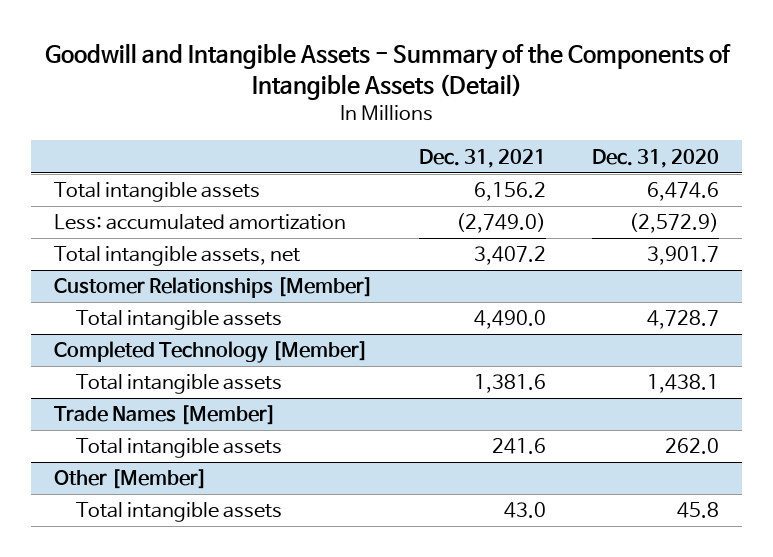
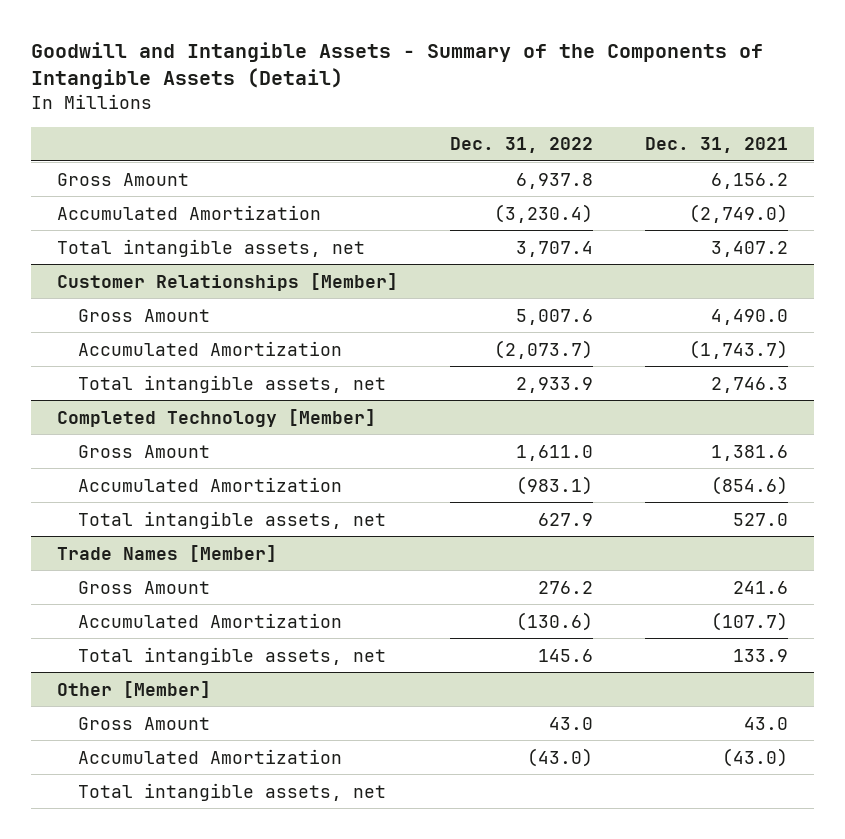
- | Dec. 31, 2021 | Dec. 31, 2020
+ | Dec. 31, 2022 | Dec. 31, 2021
- Total intangible assets | 6,156.2 | 6,474.6
- Less: accumulated amortization | (2,749.0) | (2,572.9)
+ Gross Amount | 6,937.8 | 6,156.2
+ Accumulated Amortization | (3,230.4) | (2,749.0)
@ Customer Relationships [Member]
- Total intangible assets | 4,490.0 | 4,728.7
+ Gross Amount | 5,007.6 | 4,490.0
+ Accumulated Amortization | (2,073.7) | (1,743.7)
+ Total intangible assets, net | 2,933.9 | 2,746.3
@ Completed Technology [Member]
- Total intangible assets | 1,381.6 | 1,438.1
+ Gross Amount | 1,611.0 | 1,381.6
+ Accumulated Amortization | (983.1) | (854.6)
+ Total intangible assets, net | 627.9 | 527.0
@ Trade Names [Member]
- Total intangible assets | 241.6 | 262.0
+ Gross Amount | 276.2 | 241.6
+ Accumulated Amortization | (130.6) | (107.7)
+ Total intangible assets, net | 145.6 | 133.9
@ Other [Member]
- Total intangible assets | 43.0 | 45.8
+ Gross Amount | 43.0 | 43.0
+ Accumulated Amortization | (43.0) | (43.0)
+ Total intangible assets, net

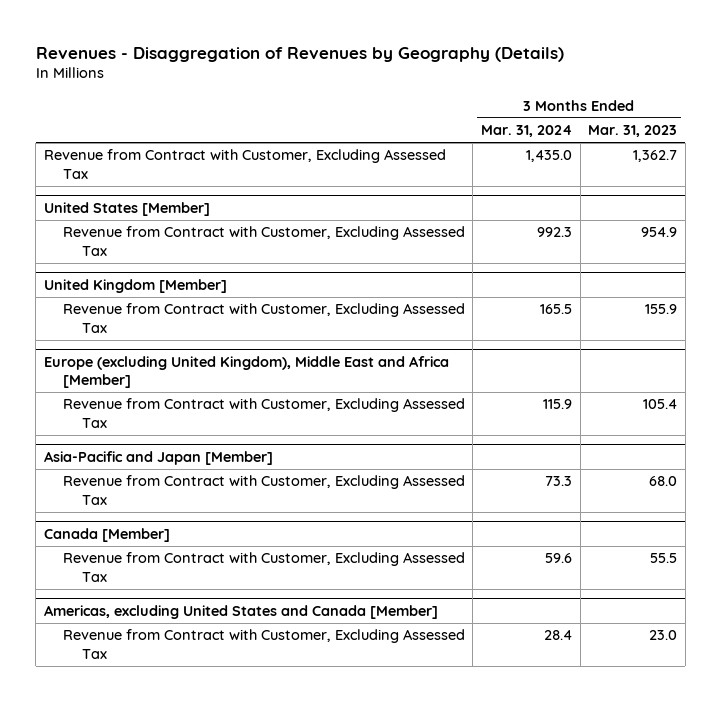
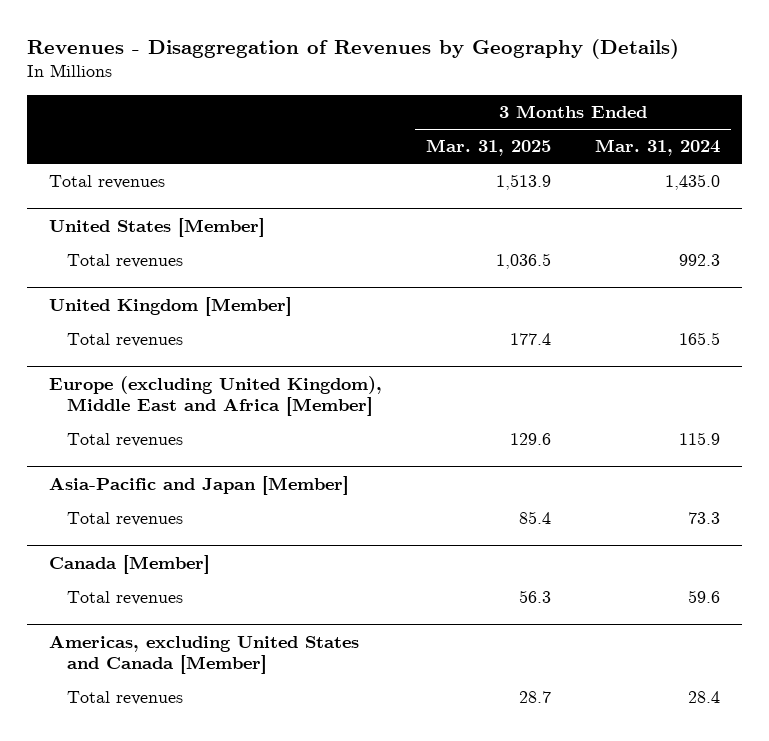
- | 3 Months Ended Mar. 31, 2024 | 3 Months Ended Mar. 31, 2023
+ | 3 Months Ended Mar. 31, 2025 | 3 Months Ended Mar. 31, 2024
- Revenue from Contract with Customer, Excluding Assessed Tax | 1,435.0 | 1,362.7
+ Total revenues | 1,513.9 | 1,435.0
@ United States [Member]
- Revenue from Contract with Customer, Excluding Assessed Tax | 992.3 | 954.9
+ Total revenues | 1,036.5 | 992.3
@ United Kingdom [Member]
- Revenue from Contract with Customer, Excluding Assessed Tax | 165.5 | 155.9
+ Total revenues | 177.4 | 165.5
@ Europe (excluding United Kingdom), Middle East and Africa [Member]
- Revenue from Contract with Customer, Excluding Assessed Tax | 115.9 | 105.4
+ Total revenues | 129.6 | 115.9
@ Asia-Pacific and Japan [Member]
- Revenue from Contract with Customer, Excluding Assessed Tax | 73.3 | 68.0
+ Total revenues | 85.4 | 73.3
@ Canada [Member]
- Revenue from Contract with Customer, Excluding Assessed Tax | 59.6 | 55.5
+ Total revenues | 56.3 | 59.6
@ Americas, excluding United States and Canada [Member]
- Revenue from Contract with Customer, Excluding Assessed Tax | 28.4 | 23.0
+ Total revenues | 28.7 | 28.4

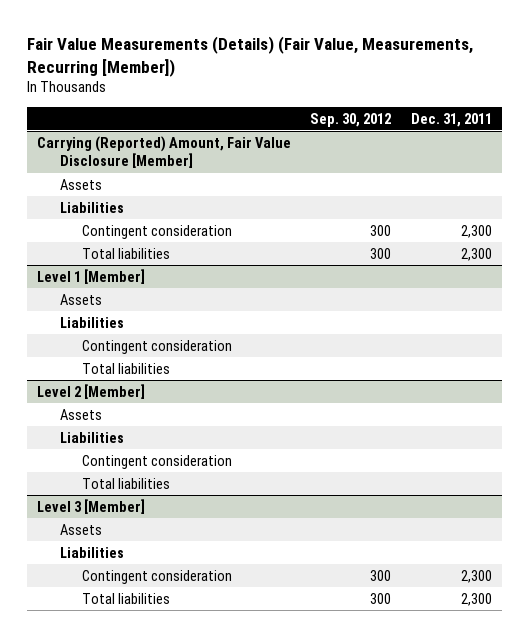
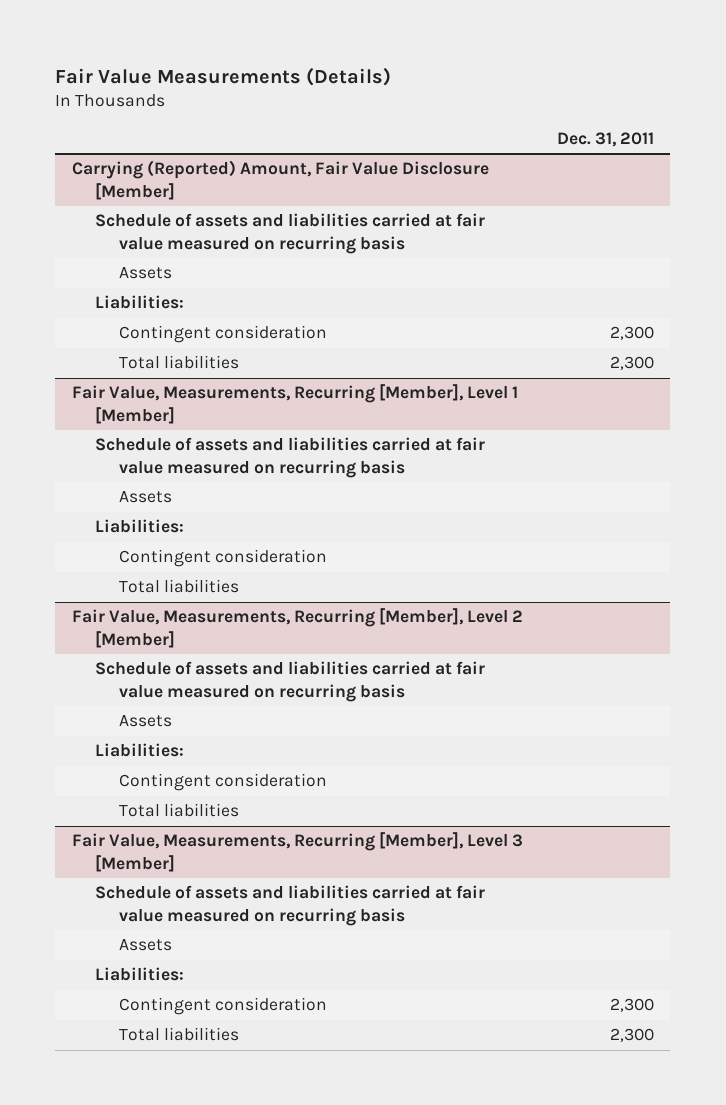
- Fair Value Measurements (Details) (Fair Value, Measurements, Recurring [Member])
+ Fair Value Measurements (Details)
- | Sep. 30, 2012 | Dec. 31, 2011
+ | Dec. 31, 2011
@ Carrying (Reported) Amount, Fair Value Disclosure [Member]
+ Schedule of assets and liabilities carried at fair value measured on recurring basis
- Liabilities
+ Liabilities:
- Level 1 [Member]
+ Fair Value, Measurements, Recurring [Member], Level 1 [Member]
+ Schedule of assets and liabilities carried at fair value measured on recurring basis
- Liabilities
+ Liabilities:
- Level 2 [Member]
+ Fair Value, Measurements, Recurring [Member], Level 2 [Member]
+ Schedule of assets and liabilities carried at fair value measured on recurring basis
- Liabilities
+ Liabilities:
- Level 3 [Member]
+ Fair Value, Measurements, Recurring [Member], Level 3 [Member]
+ Schedule of assets and liabilities carried at fair value measured on recurring basis
- Liabilities
+ Liabilities:

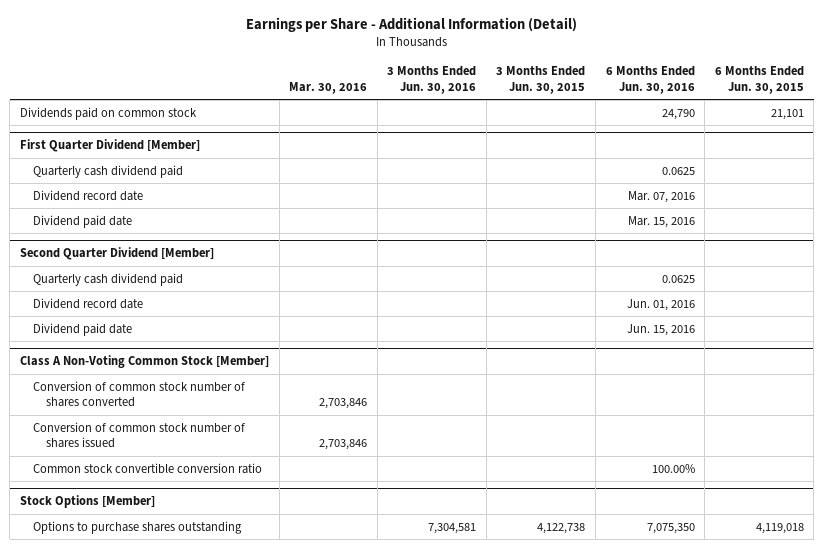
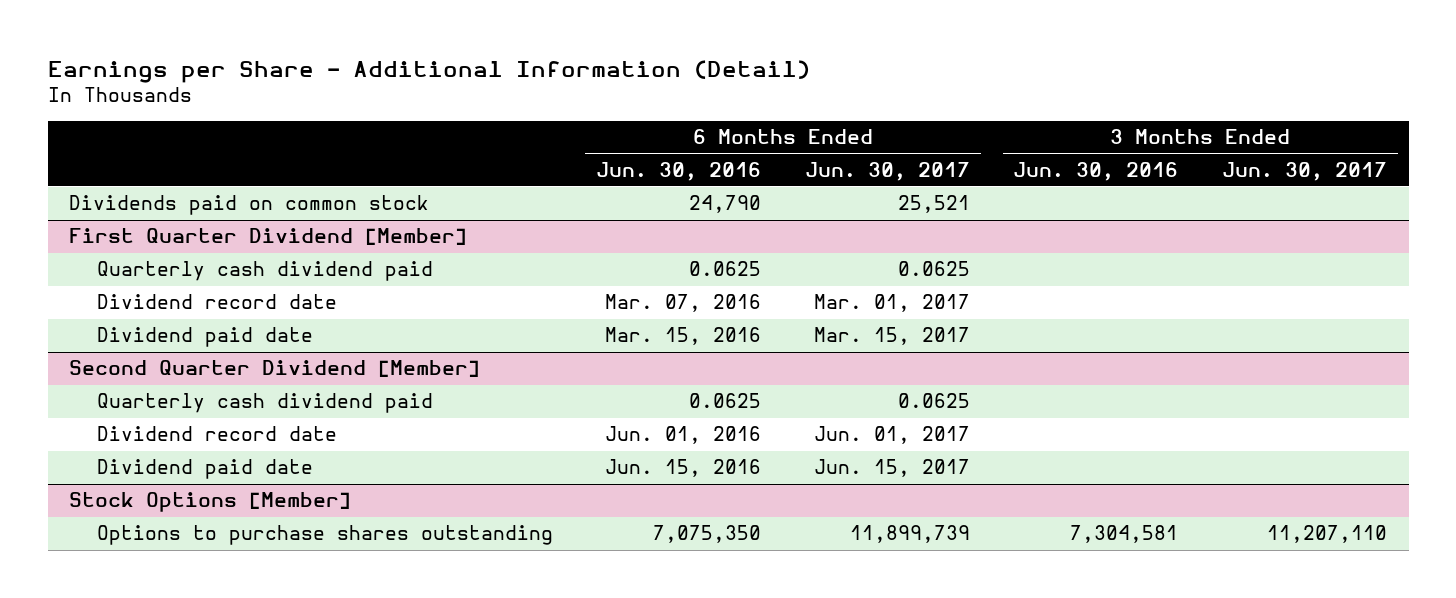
- | Mar. 30, 2016 | 3 Months Ended Jun. 30, 2016 | 3 Months Ended Jun. 30, 2015 | 6 Months Ended Jun. 30, 2016 | 6 Months Ended Jun. 30, 2015
+ | 6 Months Ended Jun. 30, 2016 | 6 Months Ended Jun. 30, 2017 | 3 Months Ended Jun. 30, 2016 | 3 Months Ended Jun. 30, 2017
- Class A Non-Voting Common Stock [Member]
- Conversion of common stock number of shares converted | 2,703,846 | | | |
- Conversion of common stock number of shares issued | 2,703,846 | | | |
- Common stock convertible conversion ratio | | | | 100.00% |

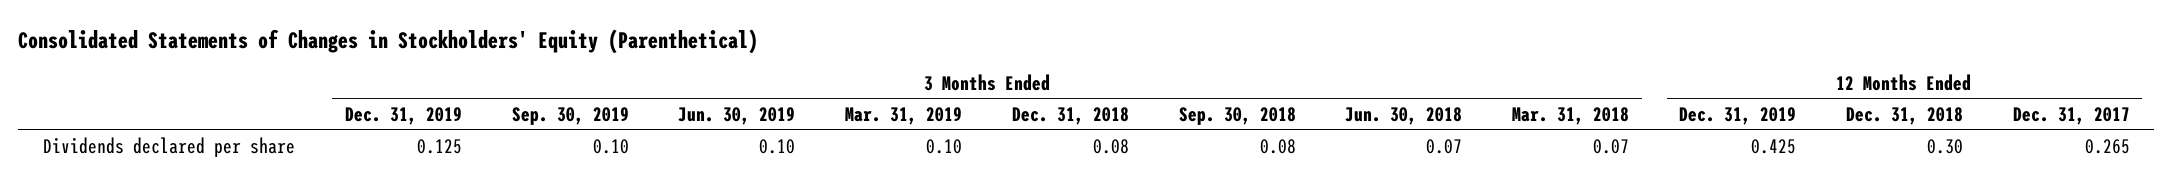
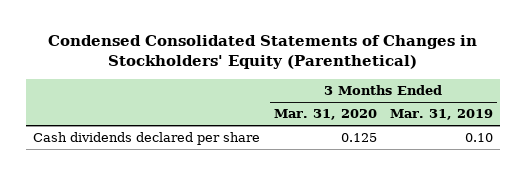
- Consolidated Statements of Changes in Stockholders' Equity (Parenthetical)
+ Condensed Consolidated Statements of Changes in Stockholders' Equity (Parenthetical)
- | 3 Months Ended Dec. 31, 2019 | 3 Months Ended Sep. 30, 2019 | 3 Months Ended Jun. 30, 2019 | 3 Months Ended Mar. 31, 2019 | 3 Months Ended Dec. 31, 2018 | 3 Months Ended Sep. 30, 2018 | 3 Months Ended Jun. 30, 2018 | 3 Months Ended Mar. 31, 2018 | 12 Months Ended Dec. 31, 2019 | 12 Months Ended Dec. 31, 2018 | 12 Months Ended Dec. 31, 2017
+ | 3 Months Ended Mar. 31, 2020 | 3 Months Ended Mar. 31, 2019
- Dividends declared per share | 0.125 | 0.10 | 0.10 | 0.10 | 0.08 | 0.08 | 0.07 | 0.07 | 0.425 | 0.30 | 0.265
+ Cash dividends declared per share | 0.125 | 0.10

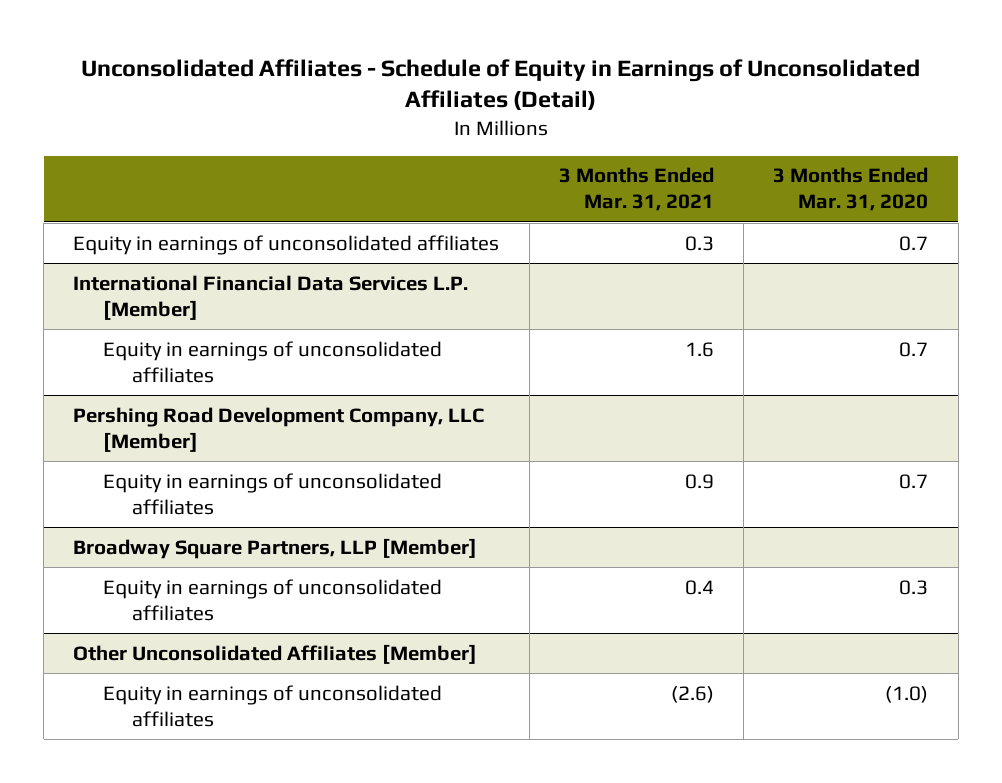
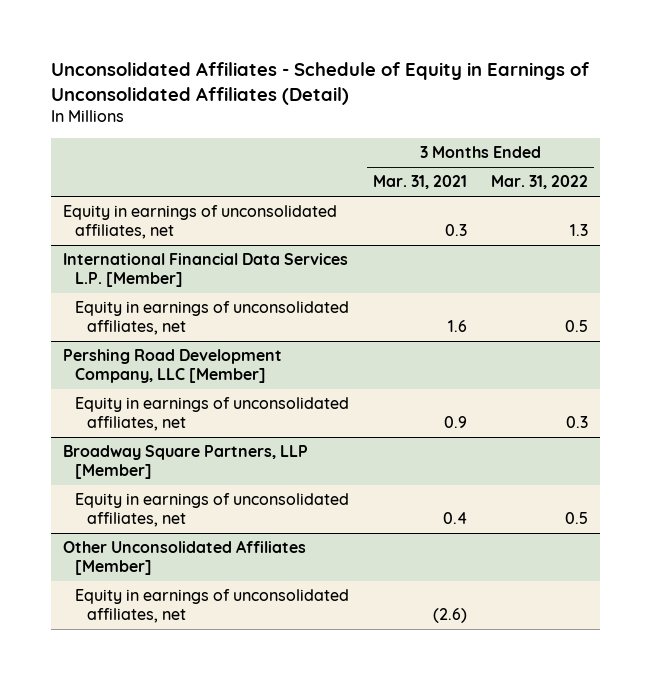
- | 3 Months Ended Mar. 31, 2021 | 3 Months Ended Mar. 31, 2020
+ | 3 Months Ended Mar. 31, 2021 | 3 Months Ended Mar. 31, 2022
- Equity in earnings of unconsolidated affiliates | 0.3 | 0.7
+ Equity in earnings of unconsolidated affiliates, net | 0.3 | 1.3
@ International Financial Data Services L.P. [Member]
- Equity in earnings of unconsolidated affiliates | 1.6 | 0.7
+ Equity in earnings of unconsolidated affiliates, net | 1.6 | 0.5
@ Pershing Road Development Company, LLC [Member]
- Equity in earnings of unconsolidated affiliates | 0.9 | 0.7
+ Equity in earnings of unconsolidated affiliates, net | 0.9 | 0.3
@ Broadway Square Partners, LLP [Member]
- Equity in earnings of unconsolidated affiliates | 0.4 | 0.3
+ Equity in earnings of unconsolidated affiliates, net | 0.4 | 0.5
@ Other Unconsolidated Affiliates [Member]
- Equity in earnings of unconsolidated affiliates | (2.6) | (1.0)
+ Equity in earnings of unconsolidated affiliates, net | (2.6) |

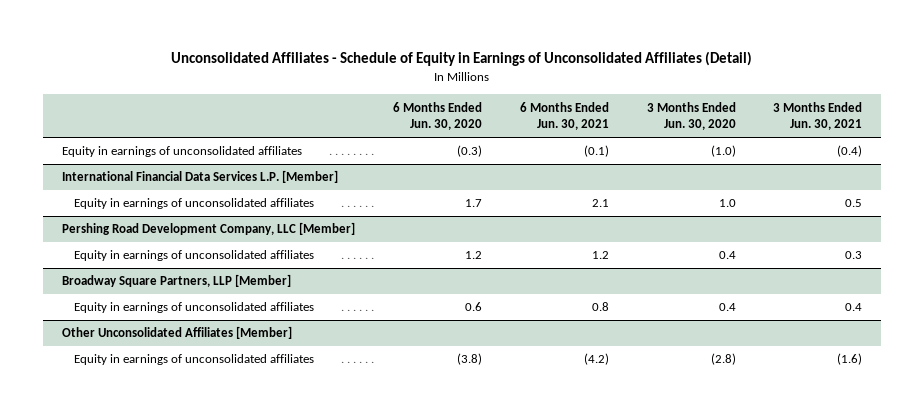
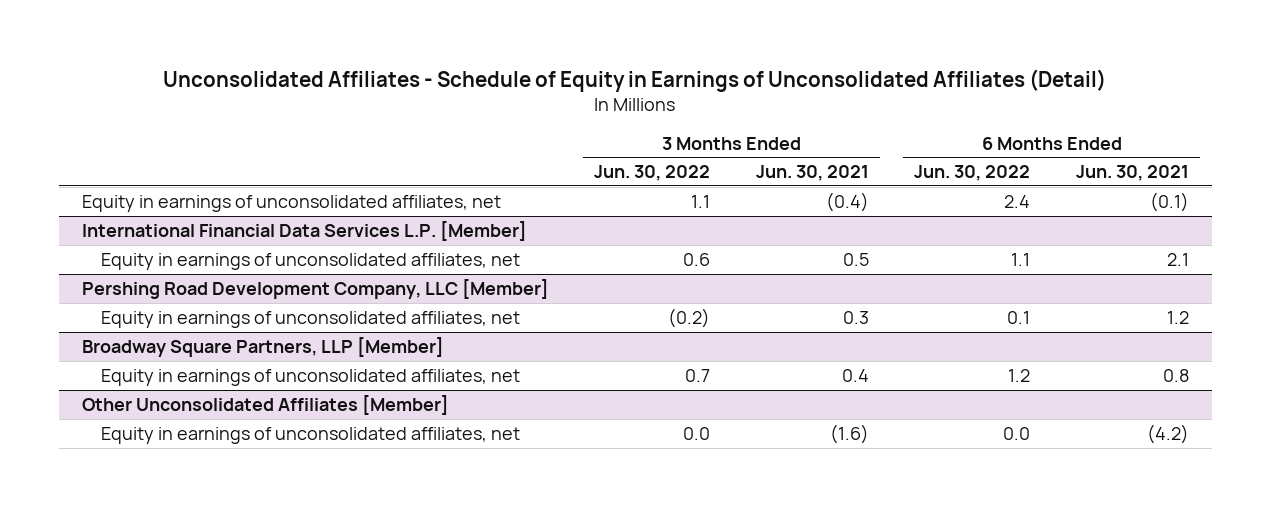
- | 6 Months Ended Jun. 30, 2020 | 6 Months Ended Jun. 30, 2021 | 3 Months Ended Jun. 30, 2020 | 3 Months Ended Jun. 30, 2021
+ | 3 Months Ended Jun. 30, 2022 | 3 Months Ended Jun. 30, 2021 | 6 Months Ended Jun. 30, 2022 | 6 Months Ended Jun. 30, 2021
- Equity in earnings of unconsolidated affiliates | (0.3) | (0.1) | (1.0) | (0.4)
+ Equity in earnings of unconsolidated affiliates, net | 1.1 | (0.4) | 2.4 | (0.1)
@ International Financial Data Services L.P. [Member]
- Equity in earnings of unconsolidated affiliates | 1.7 | 2.1 | 1.0 | 0.5
+ Equity in earnings of unconsolidated affiliates, net | 0.6 | 0.5 | 1.1 | 2.1
@ Pershing Road Development Company, LLC [Member]
- Equity in earnings of unconsolidated affiliates | 1.2 | 1.2 | 0.4 | 0.3
+ Equity in earnings of unconsolidated affiliates, net | (0.2) | 0.3 | 0.1 | 1.2
@ Broadway Square Partners, LLP [Member]
- Equity in earnings of unconsolidated affiliates | 0.6 | 0.8 | 0.4 | 0.4
+ Equity in earnings of unconsolidated affiliates, net | 0.7 | 0.4 | 1.2 | 0.8
@ Other Unconsolidated Affiliates [Member]
- Equity in earnings of unconsolidated affiliates | (3.8) | (4.2) | (2.8) | (1.6)
+ Equity in earnings of unconsolidated affiliates, net | 0.0 | (1.6) | 0.0 | (4.2)

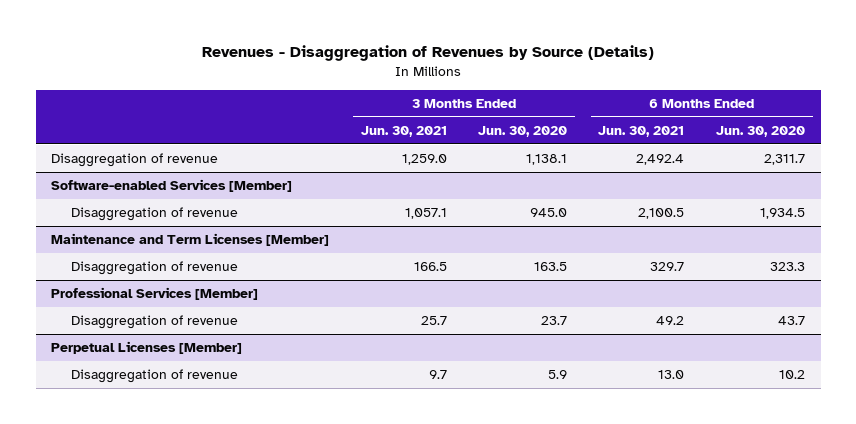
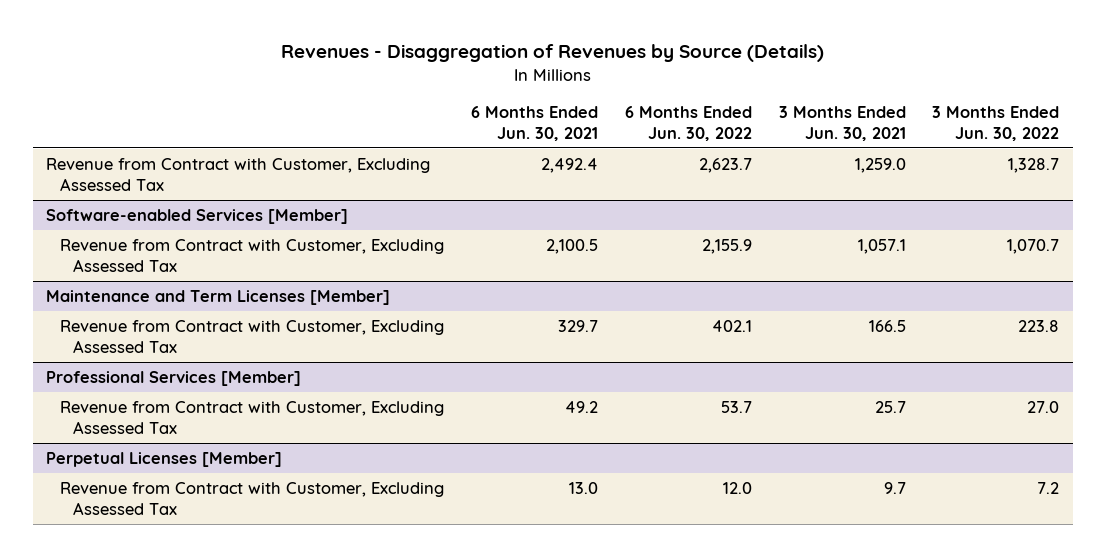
- | 3 Months Ended Jun. 30, 2021 | 3 Months Ended Jun. 30, 2020 | 6 Months Ended Jun. 30, 2021 | 6 Months Ended Jun. 30, 2020
+ | 6 Months Ended Jun. 30, 2021 | 6 Months Ended Jun. 30, 2022 | 3 Months Ended Jun. 30, 2021 | 3 Months Ended Jun. 30, 2022
- Disaggregation of revenue | 1,259.0 | 1,138.1 | 2,492.4 | 2,311.7
+ Revenue from Contract with Customer, Excluding Assessed Tax | 2,492.4 | 2,623.7 | 1,259.0 | 1,328.7
@ Software-enabled Services [Member]
- Disaggregation of revenue | 1,057.1 | 945.0 | 2,100.5 | 1,934.5
+ Revenue from Contract with Customer, Excluding Assessed Tax | 2,100.5 | 2,155.9 | 1,057.1 | 1,070.7
@ Maintenance and Term Licenses [Member]
- Disaggregation of revenue | 166.5 | 163.5 | 329.7 | 323.3
+ Revenue from Contract with Customer, Excluding Assessed Tax | 329.7 | 402.1 | 166.5 | 223.8
@ Professional Services [Member]
- Disaggregation of revenue | 25.7 | 23.7 | 49.2 | 43.7
+ Revenue from Contract with Customer, Excluding Assessed Tax | 49.2 | 53.7 | 25.7 | 27.0
@ Perpetual Licenses [Member]
- Disaggregation of revenue | 9.7 | 5.9 | 13.0 | 10.2
+ Revenue from Contract with Customer, Excluding Assessed Tax | 13.0 | 12.0 | 9.7 | 7.2

